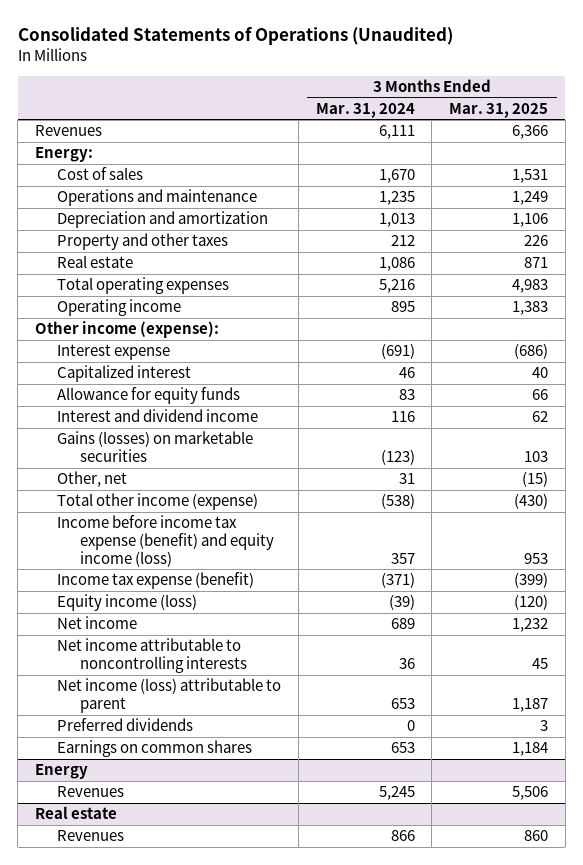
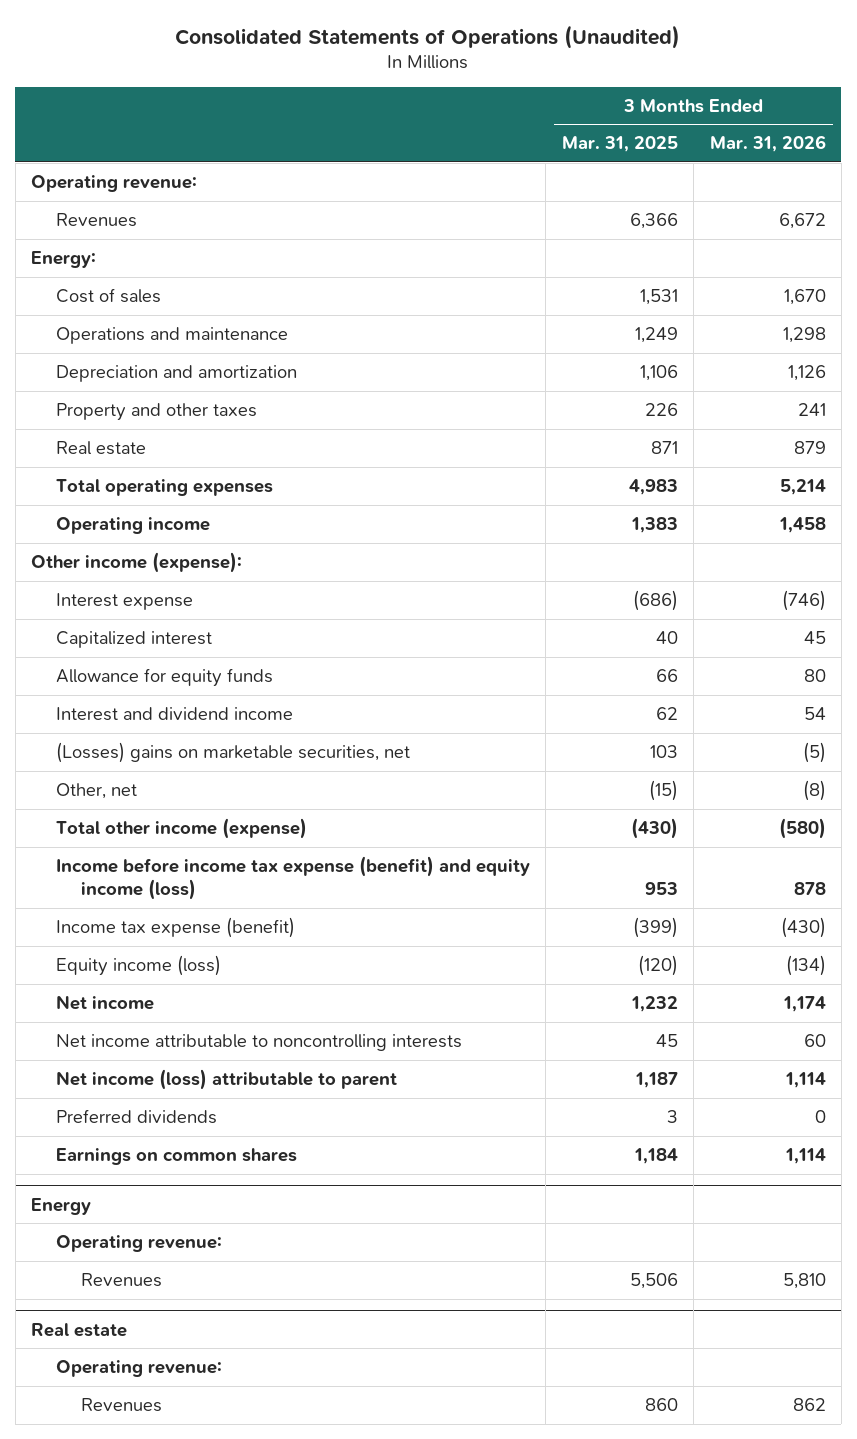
- | 3 Months Ended Mar. 31, 2024 | 3 Months Ended Mar. 31, 2025
+ | 3 Months Ended Mar. 31, 2025 | 3 Months Ended Mar. 31, 2026
+ Operating revenue:
- Gains (losses) on marketable securities | (123) | 103
+ (Losses) gains on marketable securities, net | 103 | (5)
@ Energy
+ Operating revenue:
@ Real estate
+ Operating revenue:

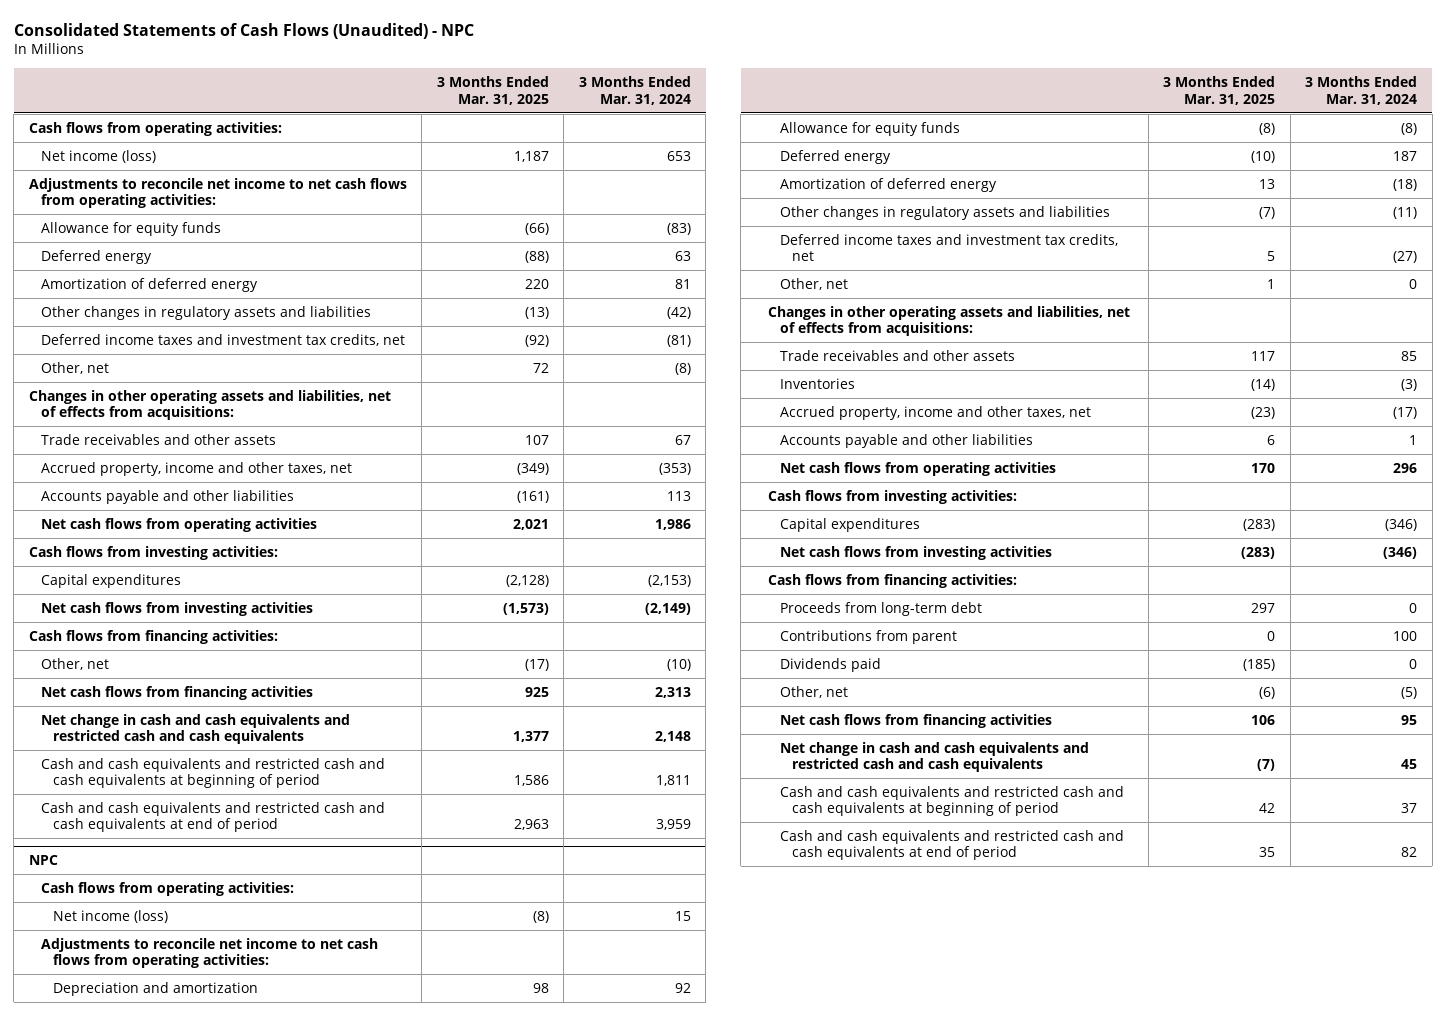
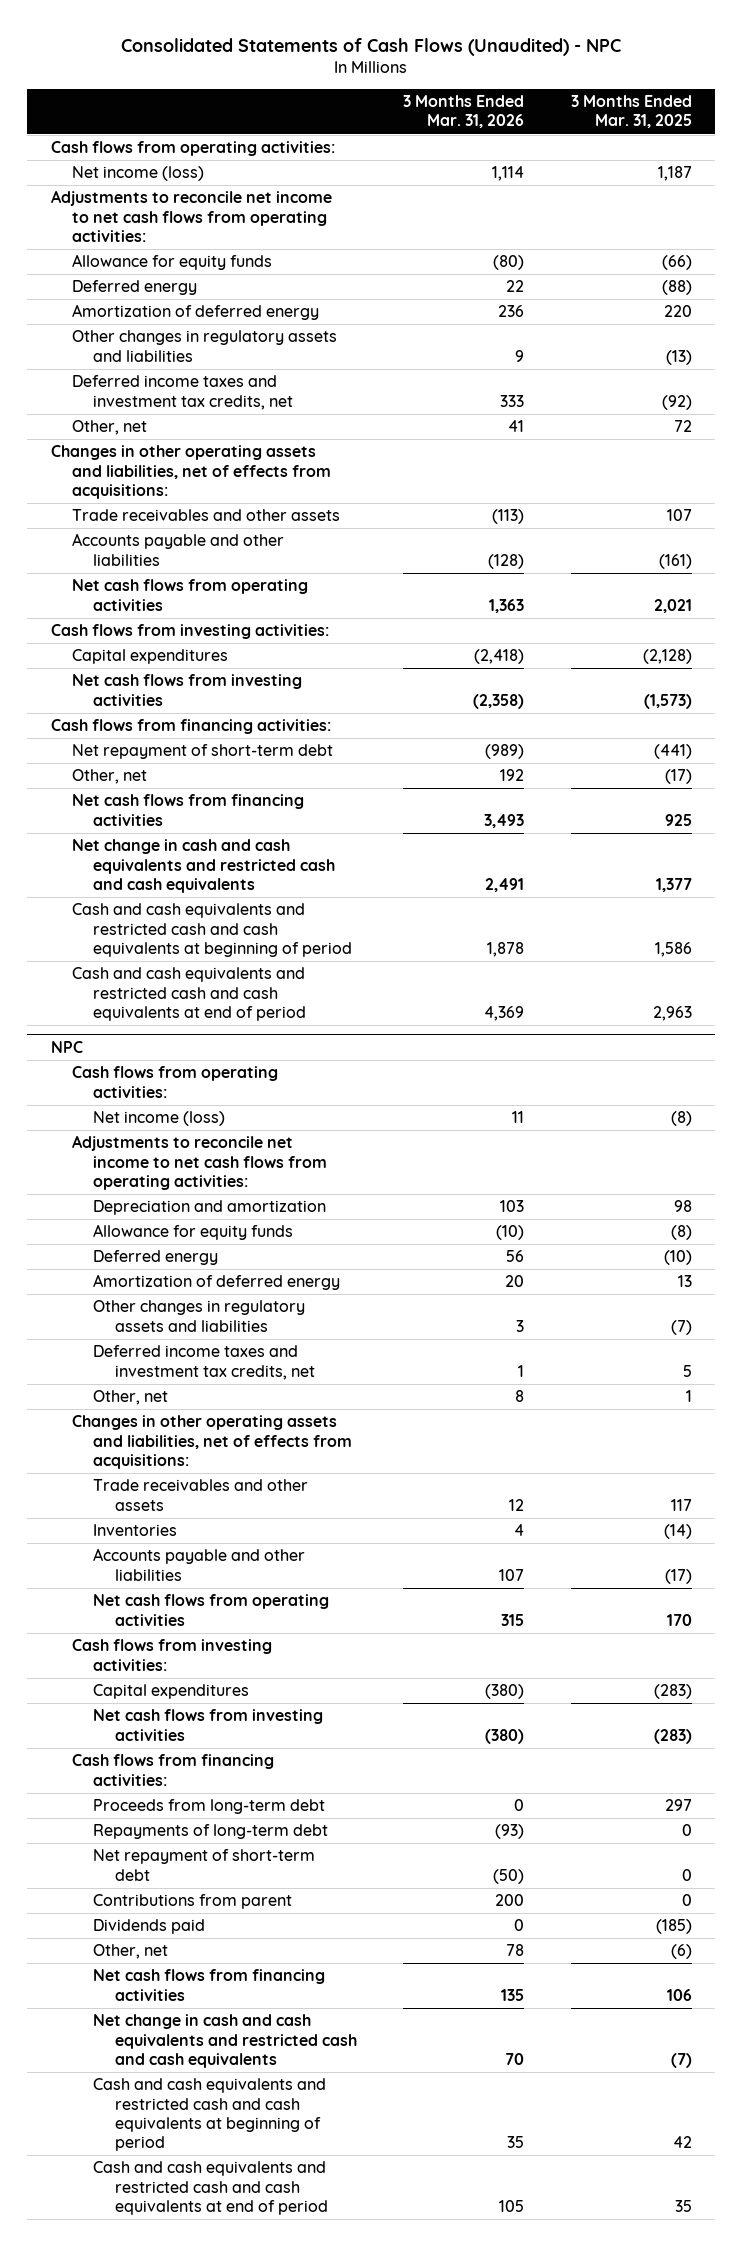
- | 3 Months Ended Mar. 31, 2025 | 3 Months Ended Mar. 31, 2024
+ | 3 Months Ended Mar. 31, 2026 | 3 Months Ended Mar. 31, 2025
- Accrued property, income and other taxes, net | (349) | (353)
+ Net repayment of short-term debt | (989) | (441)
@ NPC
- Accrued property, income and other taxes, net | (23) | (17)
- Accounts payable and other liabilities | 6 | 1
+ Accounts payable and other liabilities | 107 | (17)
+ Repayments of long-term debt | (93) | 0
+ Net repayment of short-term debt | (50) | 0

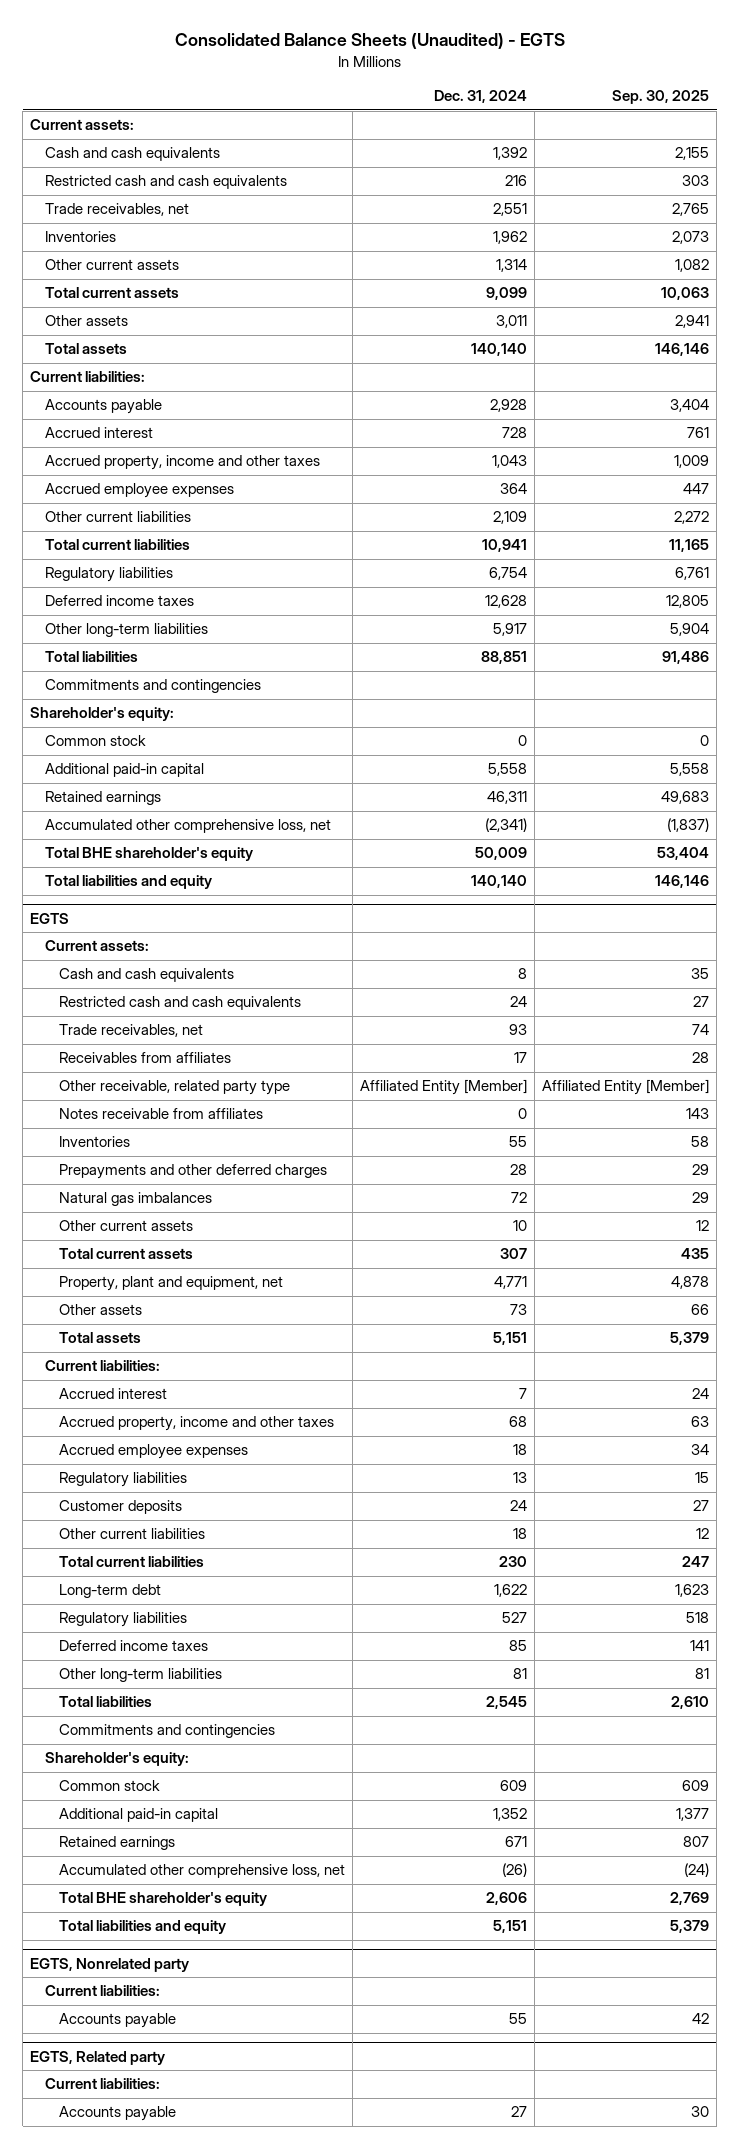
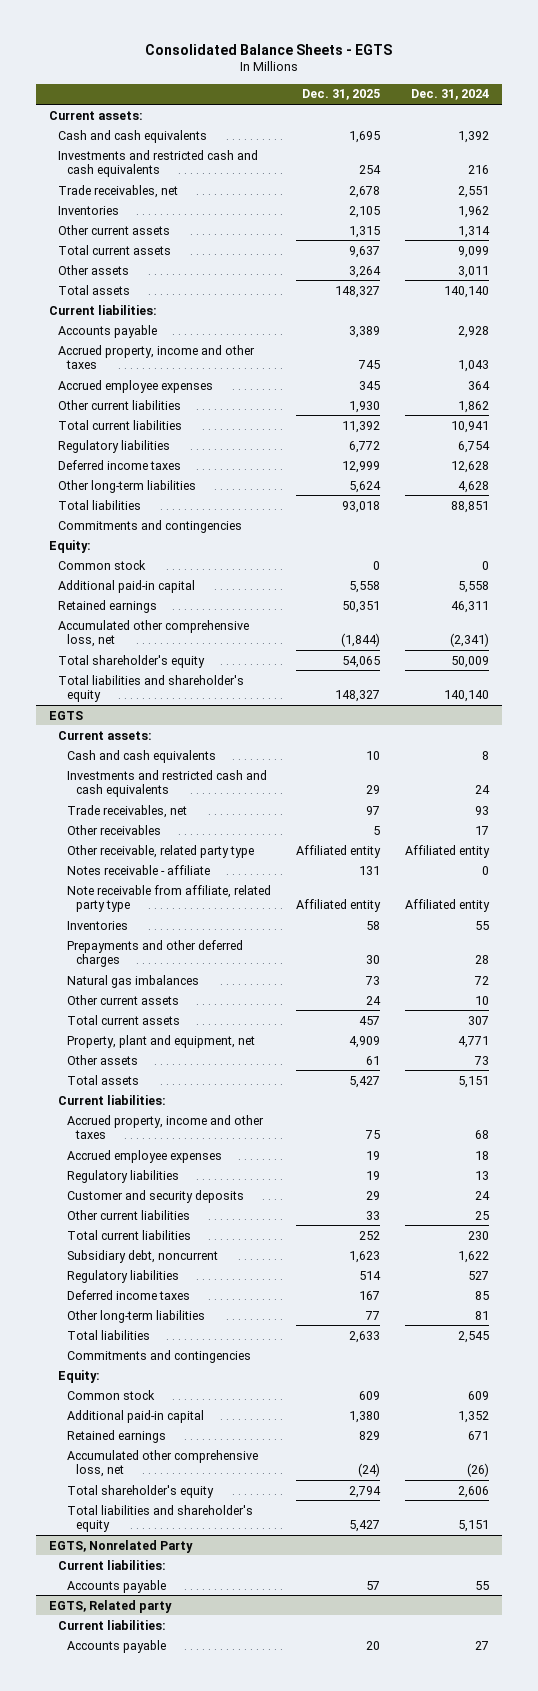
- Consolidated Balance Sheets (Unaudited) - EGTS
+ Consolidated Balance Sheets - EGTS
- | Dec. 31, 2024 | Sep. 30, 2025
+ | Dec. 31, 2025 | Dec. 31, 2024
- Restricted cash and cash equivalents | 216 | 303
+ Investments and restricted cash and cash equivalents | 254 | 216
- Accrued interest | 728 | 761
- Other current liabilities | 2,109 | 2,272
+ Other current liabilities | 1,930 | 1,862
- Other long-term liabilities | 5,917 | 5,904
+ Other long-term liabilities | 5,624 | 4,628
- Shareholder's equity:
+ Equity:
- Total BHE shareholder's equity | 50,009 | 53,404
- Total liabilities and equity | 140,140 | 146,146
+ Total shareholder's equity | 54,065 | 50,009
+ Total liabilities and shareholder's equity | 148,327 | 140,140
@ EGTS
- Restricted cash and cash equivalents | 24 | 27
+ Investments and restricted cash and cash equivalents | 29 | 24
- Receivables from affiliates | 17 | 28
- Other receivable, related party type | Affiliated Entity [Member] | Affiliated Entity [Member]
- Notes receivable from affiliates | 0 | 143
+ Other receivables | 5 | 17
+ Other receivable, related party type | Affiliated entity | Affiliated entity
+ Notes receivable - affiliate | 131 | 0
+ Note receivable from affiliate, related party type | Affiliated entity | Affiliated entity
- Accrued interest | 7 | 24
- Customer deposits | 24 | 27
- Other current liabilities | 18 | 12
+ Customer and security deposits | 29 | 24
+ Other current liabilities | 33 | 25
- Long-term debt | 1,622 | 1,623
+ Subsidiary debt, noncurrent | 1,623 | 1,622
- Shareholder's equity:
+ Equity:
- Total BHE shareholder's equity | 2,606 | 2,769
- Total liabilities and equity | 5,151 | 5,379
- EGTS, Nonrelated party
@ EGTS
+ Total shareholder's equity | 2,794 | 2,606
+ Total liabilities and shareholder's equity | 5,427 | 5,151
+ EGTS, Nonrelated Party

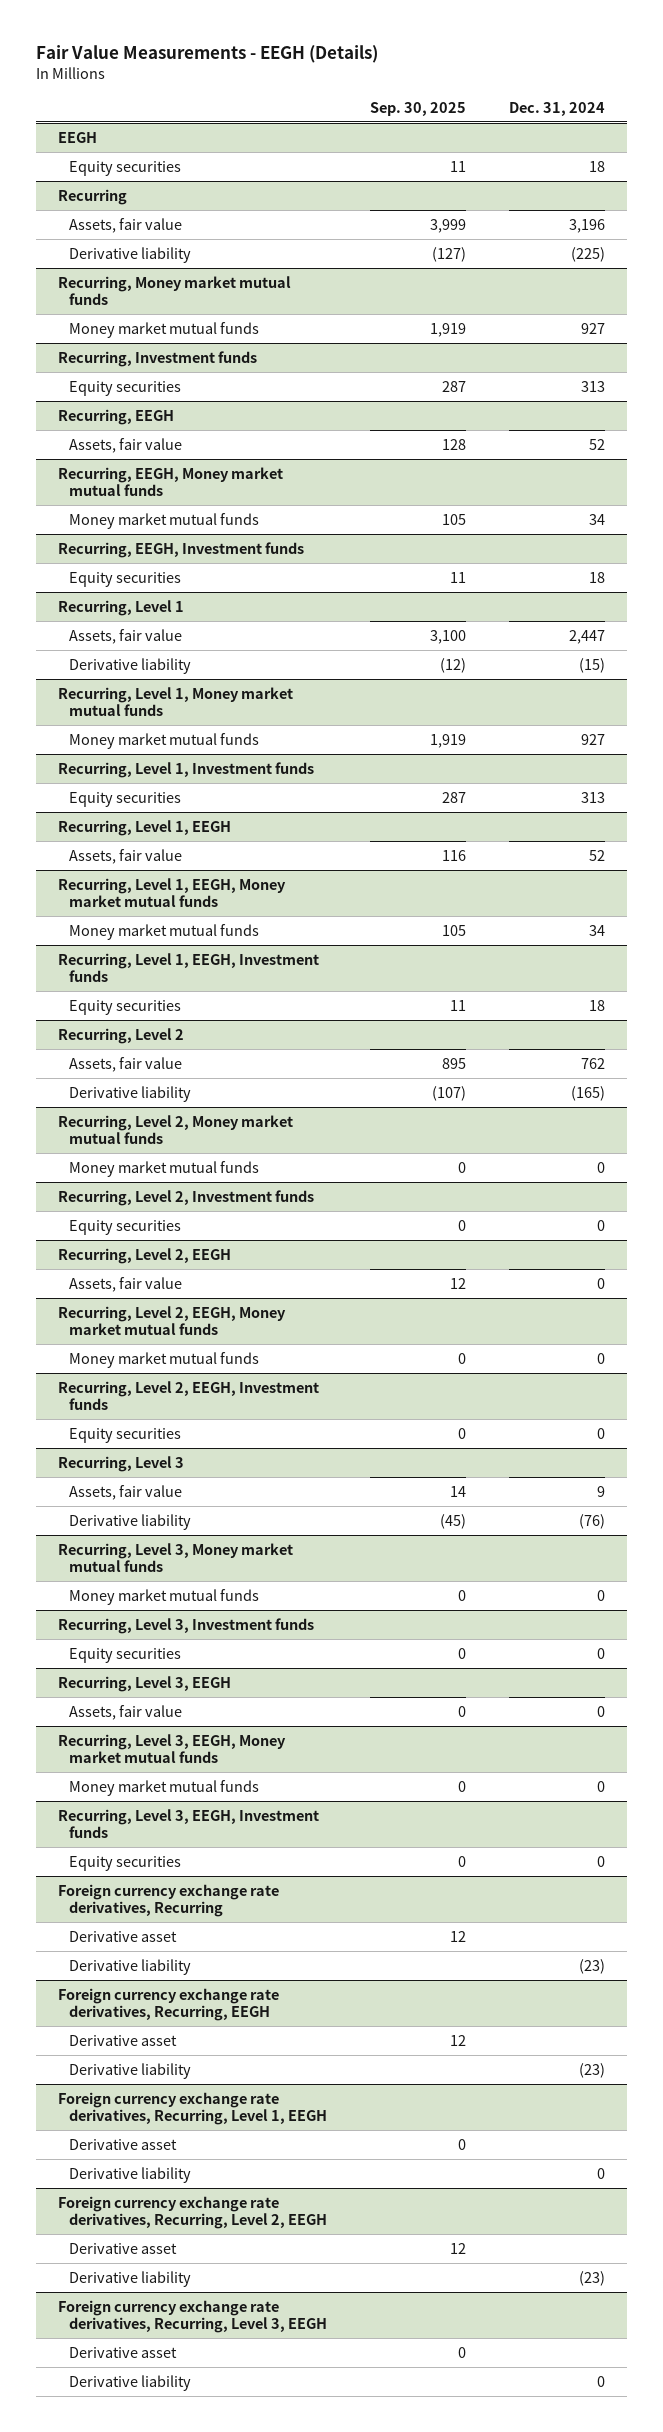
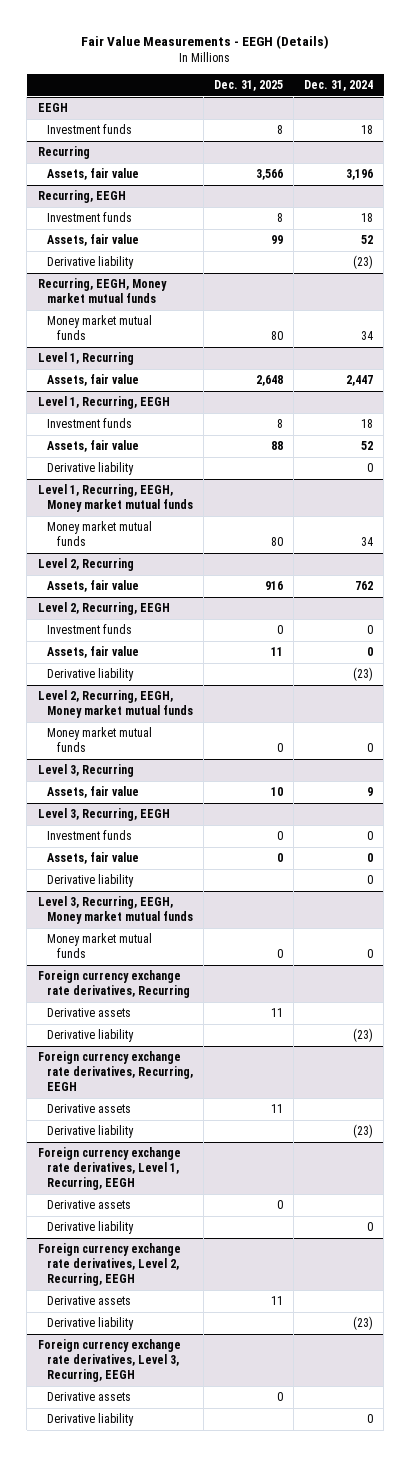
- | Sep. 30, 2025 | Dec. 31, 2024
+ | Dec. 31, 2025 | Dec. 31, 2024
@ EEGH
- Equity securities | 11 | 18
+ Investment funds | 8 | 18
@ Recurring
- Derivative liability | (127) | (225)
- Recurring, Money market mutual funds
- Money market mutual funds | 1,919 | 927
- Recurring, Investment funds
- Equity securities | 287 | 313
@ Recurring, EEGH
+ Investment funds | 8 | 18
+ Derivative liability | | (23)
- Recurring, EEGH, Investment funds
- Equity securities | 11 | 18
- Recurring, Level 1
+ Level 1, Recurring
- Derivative liability | (12) | (15)
- Recurring, Level 1, Money market mutual funds
- Money market mutual funds | 1,919 | 927
- Recurring, Level 1, Investment funds
- Equity securities | 287 | 313
- Recurring, Level 1, EEGH
+ Level 1, Recurring, EEGH
+ Investment funds | 8 | 18
- Recurring, Level 1, EEGH, Money market mutual funds
+ Derivative liability | | 0
+ Level 1, Recurring, EEGH, Money market mutual funds
- Recurring, Level 1, EEGH, Investment funds
- Equity securities | 11 | 18
- Recurring, Level 2
+ Level 2, Recurring
- Derivative liability | (107) | (165)
- Recurring, Level 2, Money market mutual funds
- Money market mutual funds | 0 | 0
- Recurring, Level 2, Investment funds
- Equity securities | 0 | 0
- Recurring, Level 2, EEGH
+ Level 2, Recurring, EEGH
+ Investment funds | 0 | 0
- Recurring, Level 2, EEGH, Money market mutual funds
+ Derivative liability | | (23)
+ Level 2, Recurring, EEGH, Money market mutual funds
- Recurring, Level 2, EEGH, Investment funds
- Equity securities | 0 | 0
- Recurring, Level 3
+ Level 3, Recurring
- Derivative liability | (45) | (76)
- Recurring, Level 3, Money market mutual funds
- Money market mutual funds | 0 | 0
- Recurring, Level 3, Investment funds
- Equity securities | 0 | 0
- Recurring, Level 3, EEGH
+ Level 3, Recurring, EEGH
+ Investment funds | 0 | 0
- Recurring, Level 3, EEGH, Money market mutual funds
+ Derivative liability | | 0
+ Level 3, Recurring, EEGH, Money market mutual funds
- Recurring, Level 3, EEGH, Investment funds
- Equity securities | 0 | 0
@ Foreign currency exchange rate derivatives, Recurring
- Derivative asset | 12 |
+ Derivative assets | 11 |
@ Foreign currency exchange rate derivatives, Recurring, EEGH
- Derivative asset | 12 |
+ Derivative assets | 11 |
- Foreign currency exchange rate derivatives, Recurring, Level 1, EEGH
- Derivative asset | 0 |
+ Foreign currency exchange rate derivatives, Level 1, Recurring, EEGH
+ Derivative assets | 0 |
- Foreign currency exchange rate derivatives, Recurring, Level 2, EEGH
- Derivative asset | 12 |
+ Foreign currency exchange rate derivatives, Level 2, Recurring, EEGH
+ Derivative assets | 11 |
- Foreign currency exchange rate derivatives, Recurring, Level 3, EEGH
- Derivative asset | 0 |
+ Foreign currency exchange rate derivatives, Level 3, Recurring, EEGH
+ Derivative assets | 0 |

